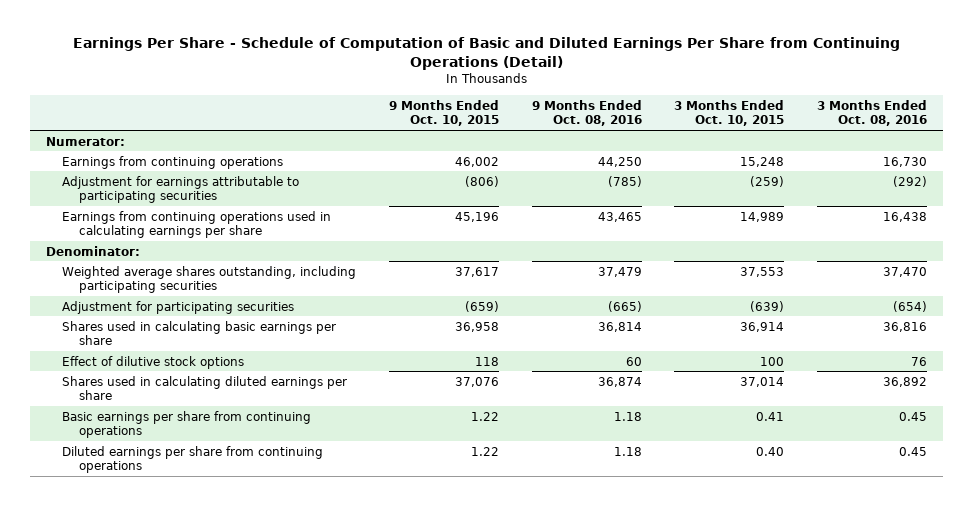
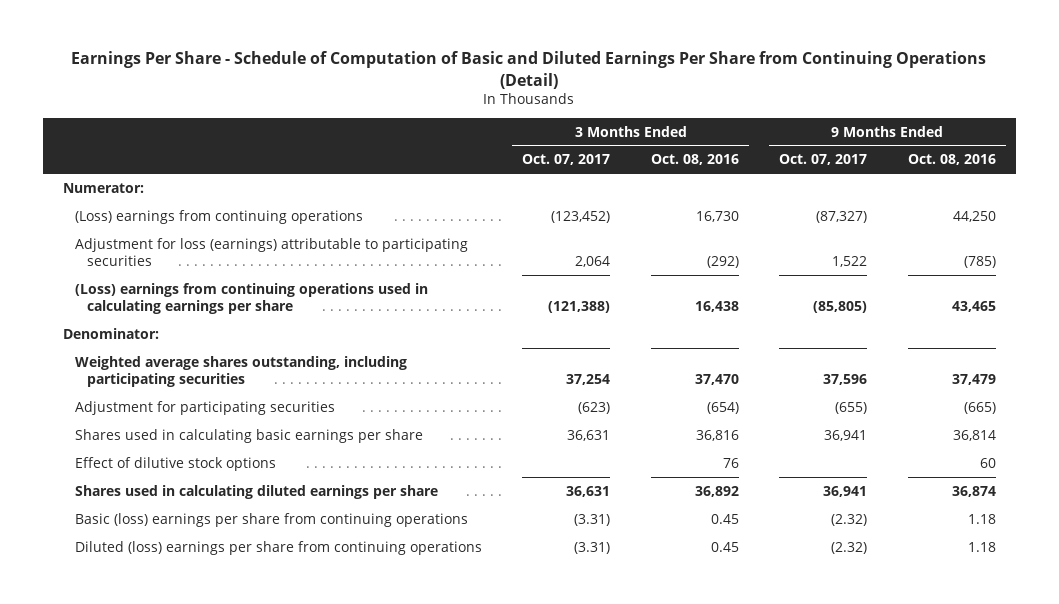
- | 9 Months Ended Oct. 10, 2015 | 9 Months Ended Oct. 08, 2016 | 3 Months Ended Oct. 10, 2015 | 3 Months Ended Oct. 08, 2016
+ | 3 Months Ended Oct. 07, 2017 | 3 Months Ended Oct. 08, 2016 | 9 Months Ended Oct. 07, 2017 | 9 Months Ended Oct. 08, 2016
- Earnings from continuing operations | 46,002 | 44,250 | 15,248 | 16,730
- Adjustment for earnings attributable to participating securities | (806) | (785) | (259) | (292)
- Earnings from continuing operations used in calculating earnings per share | 45,196 | 43,465 | 14,989 | 16,438
+ (Loss) earnings from continuing operations | (123,452) | 16,730 | (87,327) | 44,250
+ Adjustment for loss (earnings) attributable to participating securities | 2,064 | (292) | 1,522 | (785)
+ (Loss) earnings from continuing operations used in calculating earnings per share | (121,388) | 16,438 | (85,805) | 43,465
- Basic earnings per share from continuing operations | 1.22 | 1.18 | 0.41 | 0.45
- Diluted earnings per share from continuing operations | 1.22 | 1.18 | 0.40 | 0.45
+ Basic (loss) earnings per share from continuing operations | (3.31) | 0.45 | (2.32) | 1.18
+ Diluted (loss) earnings per share from continuing operations | (3.31) | 0.45 | (2.32) | 1.18

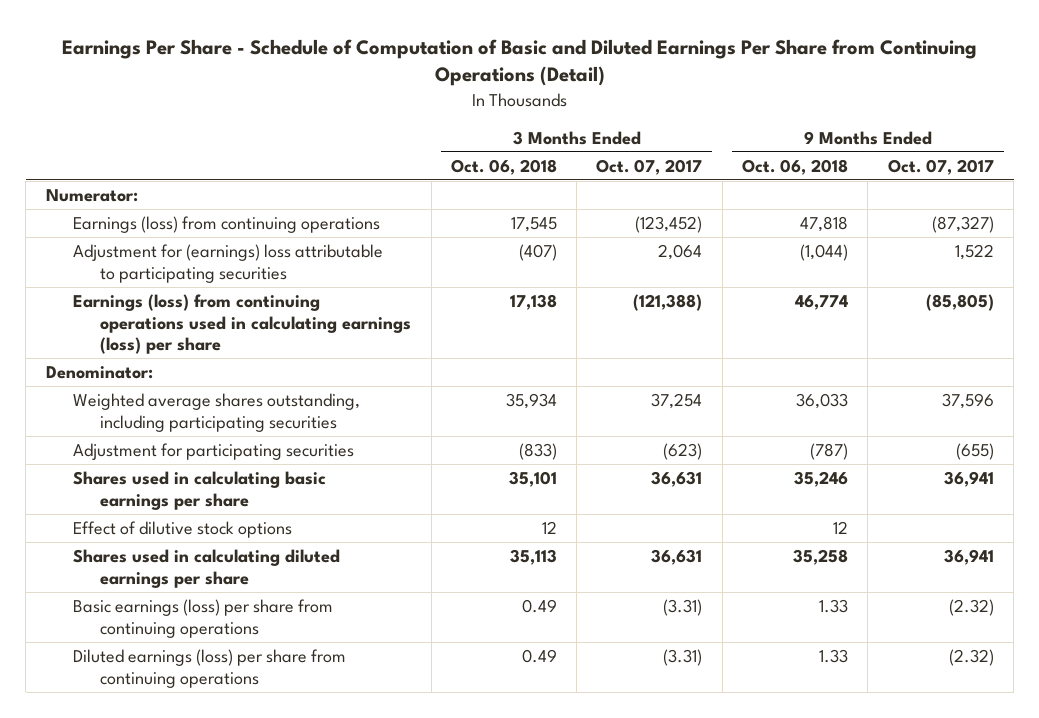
- | 3 Months Ended Oct. 07, 2017 | 3 Months Ended Oct. 08, 2016 | 9 Months Ended Oct. 07, 2017 | 9 Months Ended Oct. 08, 2016
+ | 3 Months Ended Oct. 06, 2018 | 3 Months Ended Oct. 07, 2017 | 9 Months Ended Oct. 06, 2018 | 9 Months Ended Oct. 07, 2017
- (Loss) earnings from continuing operations | (123,452) | 16,730 | (87,327) | 44,250
- Adjustment for loss (earnings) attributable to participating securities | 2,064 | (292) | 1,522 | (785)
- (Loss) earnings from continuing operations used in calculating earnings per share | (121,388) | 16,438 | (85,805) | 43,465
+ Earnings (loss) from continuing operations | 17,545 | (123,452) | 47,818 | (87,327)
+ Adjustment for (earnings) loss attributable to participating securities | (407) | 2,064 | (1,044) | 1,522
+ Earnings (loss) from continuing operations used in calculating earnings (loss) per share | 17,138 | (121,388) | 46,774 | (85,805)
- Basic (loss) earnings per share from continuing operations | (3.31) | 0.45 | (2.32) | 1.18
- Diluted (loss) earnings per share from continuing operations | (3.31) | 0.45 | (2.32) | 1.18
+ Basic earnings (loss) per share from continuing operations | 0.49 | (3.31) | 1.33 | (2.32)
+ Diluted earnings (loss) per share from continuing operations | 0.49 | (3.31) | 1.33 | (2.32)

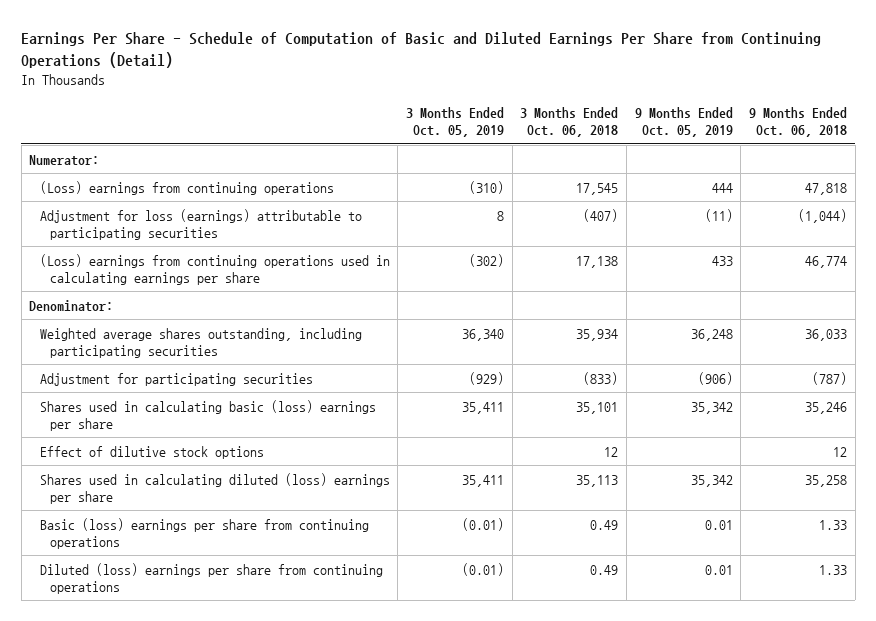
- | 3 Months Ended Oct. 06, 2018 | 3 Months Ended Oct. 07, 2017 | 9 Months Ended Oct. 06, 2018 | 9 Months Ended Oct. 07, 2017
+ | 3 Months Ended Oct. 05, 2019 | 3 Months Ended Oct. 06, 2018 | 9 Months Ended Oct. 05, 2019 | 9 Months Ended Oct. 06, 2018
- Earnings (loss) from continuing operations | 17,545 | (123,452) | 47,818 | (87,327)
- Adjustment for (earnings) loss attributable to participating securities | (407) | 2,064 | (1,044) | 1,522
- Earnings (loss) from continuing operations used in calculating earnings (loss) per share | 17,138 | (121,388) | 46,774 | (85,805)
+ (Loss) earnings from continuing operations | (310) | 17,545 | 444 | 47,818
+ Adjustment for loss (earnings) attributable to participating securities | 8 | (407) | (11) | (1,044)
+ (Loss) earnings from continuing operations used in calculating earnings per share | (302) | 17,138 | 433 | 46,774
- Shares used in calculating basic earnings per share | 35,101 | 36,631 | 35,246 | 36,941
+ Shares used in calculating basic (loss) earnings per share | 35,411 | 35,101 | 35,342 | 35,246
- Shares used in calculating diluted earnings per share | 35,113 | 36,631 | 35,258 | 36,941
- Basic earnings (loss) per share from continuing operations | 0.49 | (3.31) | 1.33 | (2.32)
- Diluted earnings (loss) per share from continuing operations | 0.49 | (3.31) | 1.33 | (2.32)
+ Shares used in calculating diluted (loss) earnings per share | 35,411 | 35,113 | 35,342 | 35,258
+ Basic (loss) earnings per share from continuing operations | (0.01) | 0.49 | 0.01 | 1.33
+ Diluted (loss) earnings per share from continuing operations | (0.01) | 0.49 | 0.01 | 1.33

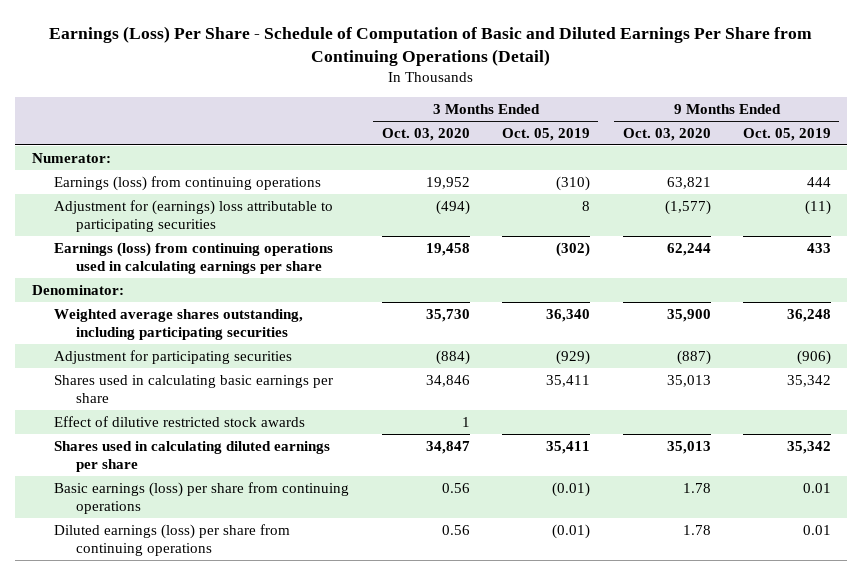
- Earnings Per Share - Schedule of Computation of Basic and Diluted Earnings Per Share from Continuing Operations (Detail)
+ Earnings (Loss) Per Share - Schedule of Computation of Basic and Diluted Earnings Per Share from Continuing Operations (Detail)
- | 3 Months Ended Oct. 05, 2019 | 3 Months Ended Oct. 06, 2018 | 9 Months Ended Oct. 05, 2019 | 9 Months Ended Oct. 06, 2018
+ | 3 Months Ended Oct. 03, 2020 | 3 Months Ended Oct. 05, 2019 | 9 Months Ended Oct. 03, 2020 | 9 Months Ended Oct. 05, 2019
- (Loss) earnings from continuing operations | (310) | 17,545 | 444 | 47,818
- Adjustment for loss (earnings) attributable to participating securities | 8 | (407) | (11) | (1,044)
- (Loss) earnings from continuing operations used in calculating earnings per share | (302) | 17,138 | 433 | 46,774
+ Earnings (loss) from continuing operations | 19,952 | (310) | 63,821 | 444
+ Adjustment for (earnings) loss attributable to participating securities | (494) | 8 | (1,577) | (11)
+ Earnings (loss) from continuing operations used in calculating earnings per share | 19,458 | (302) | 62,244 | 433
- Shares used in calculating basic (loss) earnings per share | 35,411 | 35,101 | 35,342 | 35,246
- Effect of dilutive stock options | | 12 | | 12
- Shares used in calculating diluted (loss) earnings per share | 35,411 | 35,113 | 35,342 | 35,258
- Basic (loss) earnings per share from continuing operations | (0.01) | 0.49 | 0.01 | 1.33
- Diluted (loss) earnings per share from continuing operations | (0.01) | 0.49 | 0.01 | 1.33
+ Shares used in calculating basic earnings per share | 34,846 | 35,411 | 35,013 | 35,342
+ Effect of dilutive restricted stock awards | 1 | | |
+ Shares used in calculating diluted earnings per share | 34,847 | 35,411 | 35,013 | 35,342
+ Basic earnings (loss) per share from continuing operations | 0.56 | (0.01) | 1.78 | 0.01
+ Diluted earnings (loss) per share from continuing operations | 0.56 | (0.01) | 1.78 | 0.01

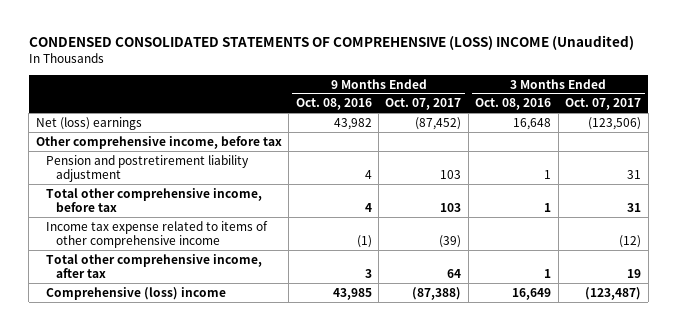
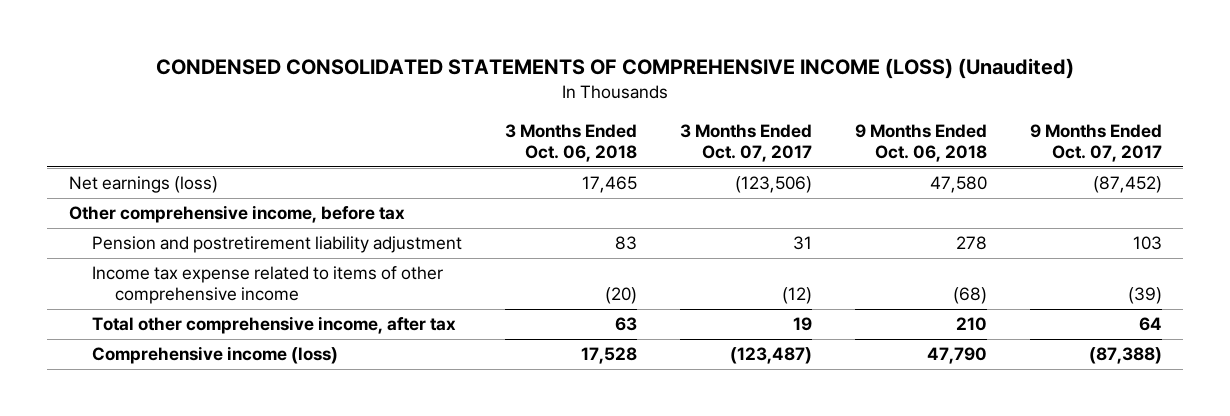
- CONDENSED CONSOLIDATED STATEMENTS OF COMPREHENSIVE (LOSS) INCOME (Unaudited)
+ CONDENSED CONSOLIDATED STATEMENTS OF COMPREHENSIVE INCOME (LOSS) (Unaudited)
- | 9 Months Ended Oct. 08, 2016 | 9 Months Ended Oct. 07, 2017 | 3 Months Ended Oct. 08, 2016 | 3 Months Ended Oct. 07, 2017
+ | 3 Months Ended Oct. 06, 2018 | 3 Months Ended Oct. 07, 2017 | 9 Months Ended Oct. 06, 2018 | 9 Months Ended Oct. 07, 2017
- Net (loss) earnings | 43,982 | (87,452) | 16,648 | (123,506)
+ Net earnings (loss) | 17,465 | (123,506) | 47,580 | (87,452)
- Total other comprehensive income, before tax | 4 | 103 | 1 | 31
- Comprehensive (loss) income | 43,985 | (87,388) | 16,649 | (123,487)
+ Comprehensive income (loss) | 17,528 | (123,487) | 47,790 | (87,388)

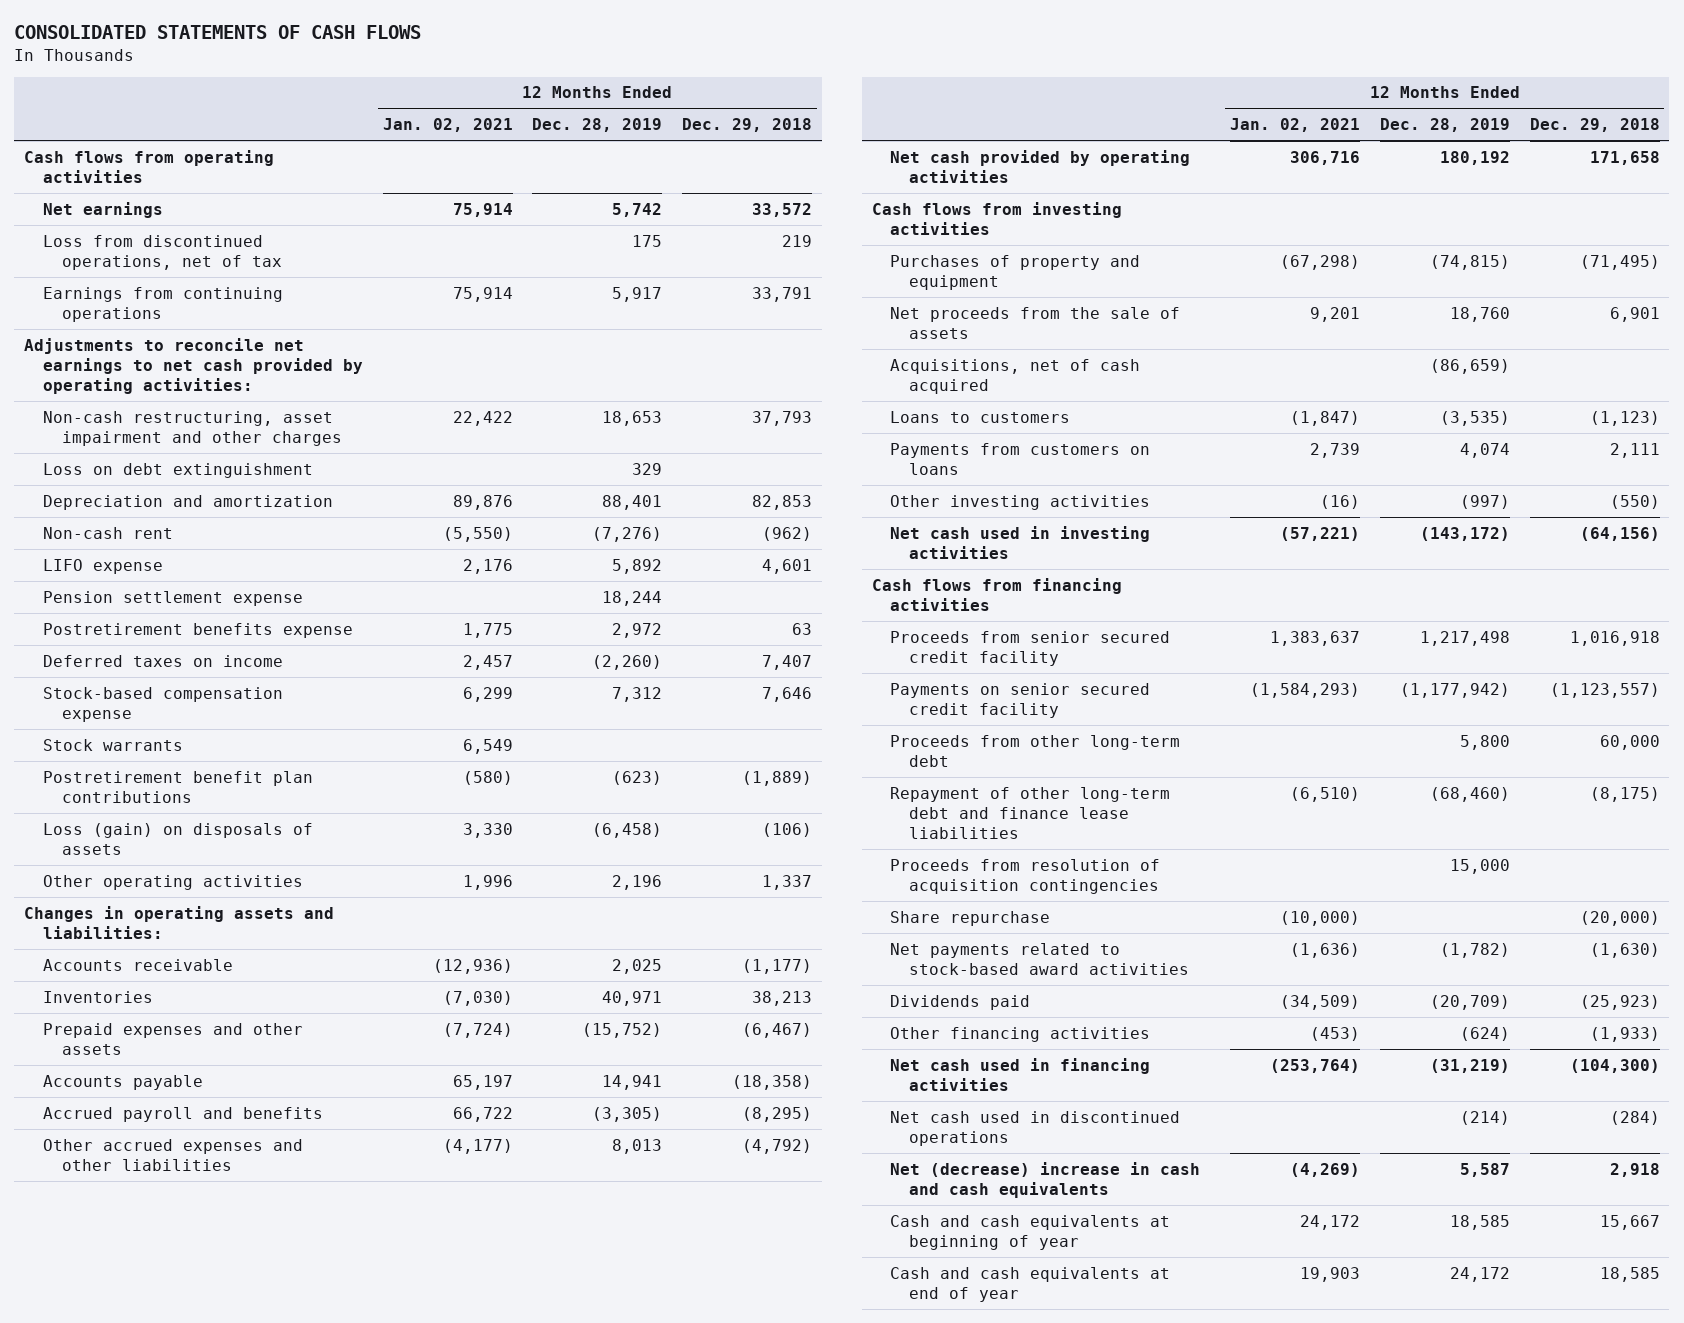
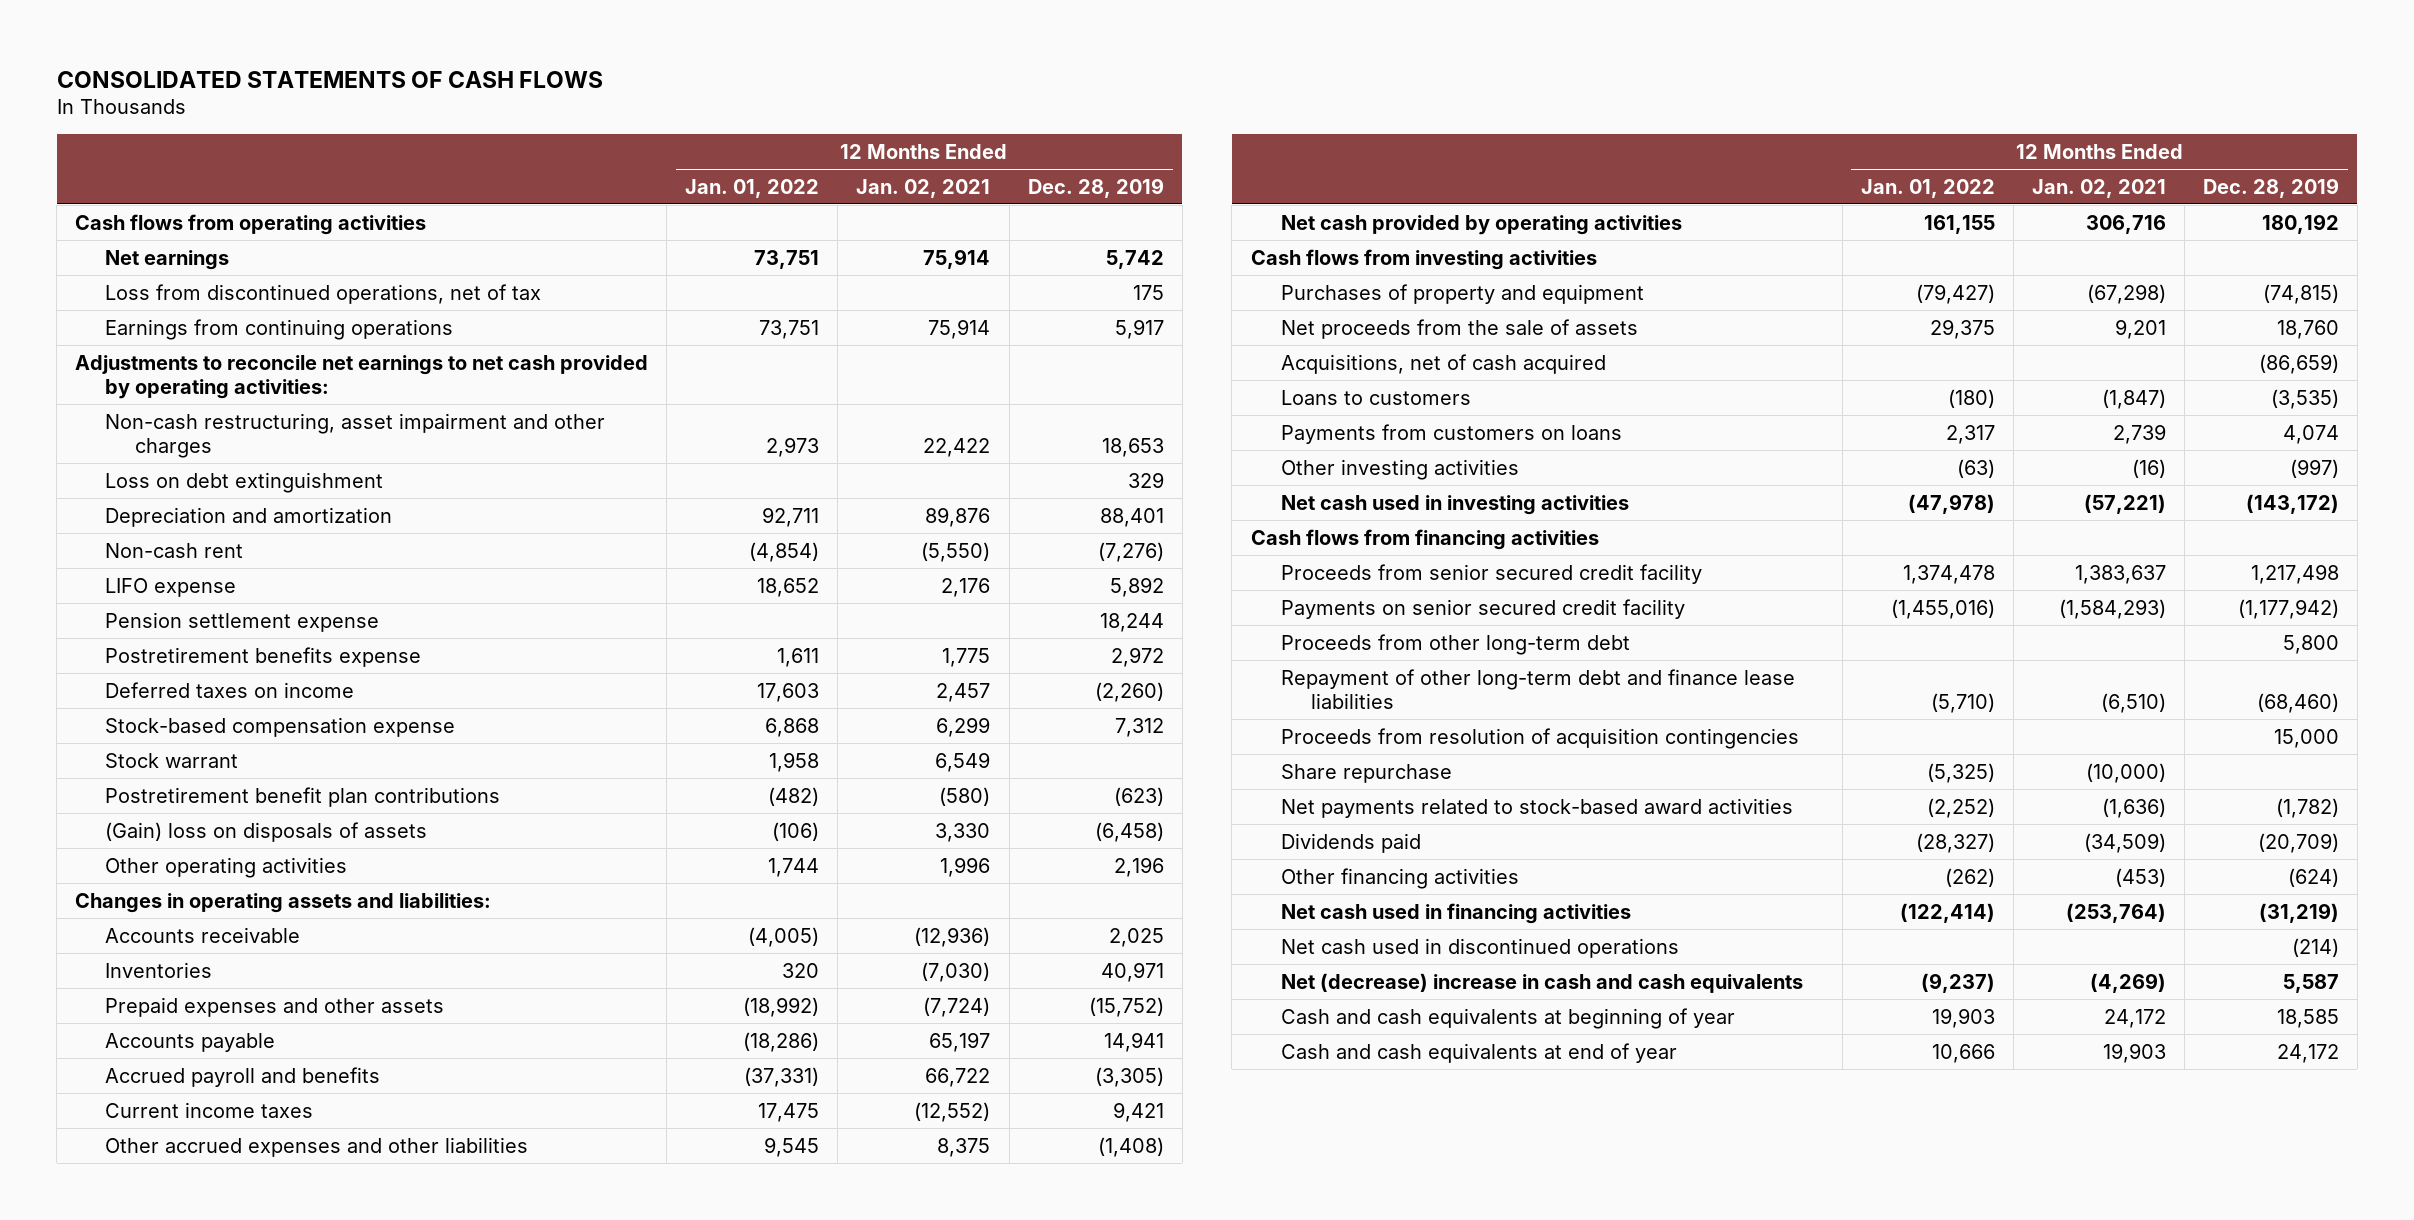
- | 12 Months Ended Jan. 02, 2021 | 12 Months Ended Dec. 28, 2019 | 12 Months Ended Dec. 29, 2018
+ | 12 Months Ended Jan. 01, 2022 | 12 Months Ended Jan. 02, 2021 | 12 Months Ended Dec. 28, 2019
- Stock warrants | 6,549 | |
+ Stock warrant | 1,958 | 6,549 |
- Loss (gain) on disposals of assets | 3,330 | (6,458) | (106)
+ (Gain) loss on disposals of assets | (106) | 3,330 | (6,458)
- Other accrued expenses and other liabilities | (4,177) | 8,013 | (4,792)
+ Current income taxes | 17,475 | (12,552) | 9,421
+ Other accrued expenses and other liabilities | 9,545 | 8,375 | (1,408)

